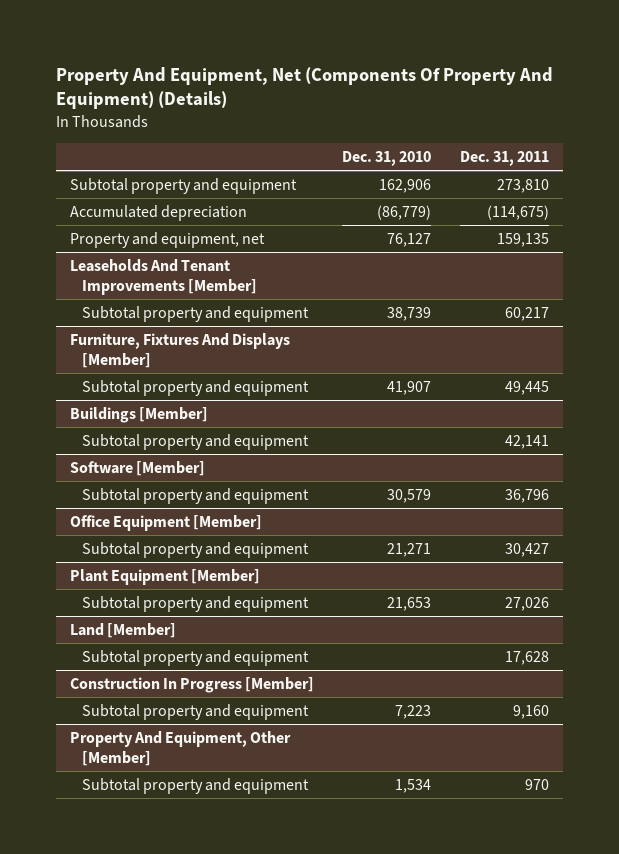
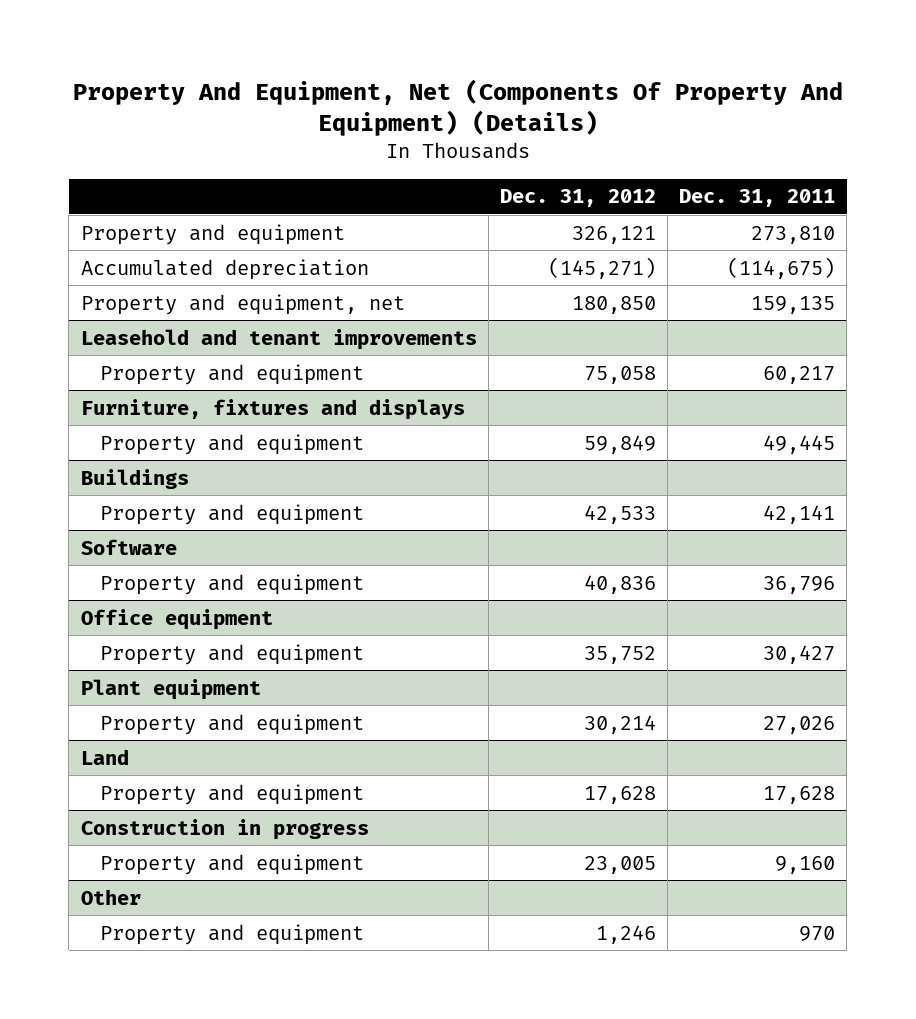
- | Dec. 31, 2010 | Dec. 31, 2011
+ | Dec. 31, 2012 | Dec. 31, 2011
- Subtotal property and equipment | 162,906 | 273,810
+ Property and equipment | 326,121 | 273,810
- Leaseholds And Tenant Improvements [Member]
- Subtotal property and equipment | 38,739 | 60,217
- Furniture, Fixtures And Displays [Member]
- Subtotal property and equipment | 41,907 | 49,445
- Buildings [Member]
- Subtotal property and equipment | | 42,141
- Software [Member]
- Subtotal property and equipment | 30,579 | 36,796
- Office Equipment [Member]
- Subtotal property and equipment | 21,271 | 30,427
- Plant Equipment [Member]
- Subtotal property and equipment | 21,653 | 27,026
- Land [Member]
- Subtotal property and equipment | | 17,628
- Construction In Progress [Member]
- Subtotal property and equipment | 7,223 | 9,160
- Property And Equipment, Other [Member]
- Subtotal property and equipment | 1,534 | 970
+ Leasehold and tenant improvements
+ Property and equipment | 75,058 | 60,217
+ Furniture, fixtures and displays
+ Property and equipment | 59,849 | 49,445
+ Buildings
+ Property and equipment | 42,533 | 42,141
+ Software
+ Property and equipment | 40,836 | 36,796
+ Office equipment
+ Property and equipment | 35,752 | 30,427
+ Plant equipment
+ Property and equipment | 30,214 | 27,026
+ Land
+ Property and equipment | 17,628 | 17,628
+ Construction in progress
+ Property and equipment | 23,005 | 9,160
+ Other
+ Property and equipment | 1,246 | 970

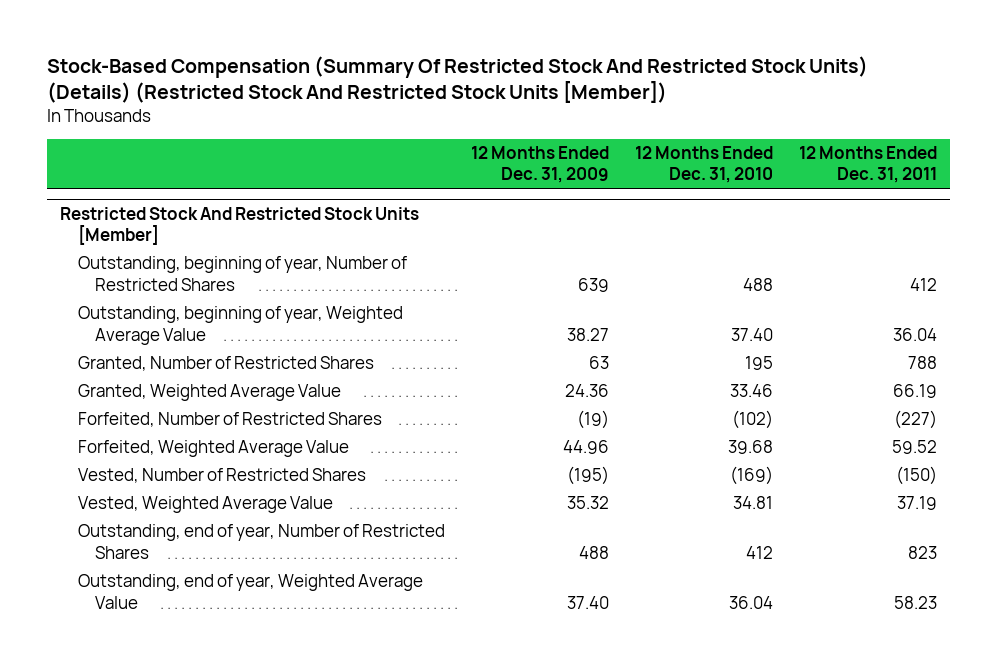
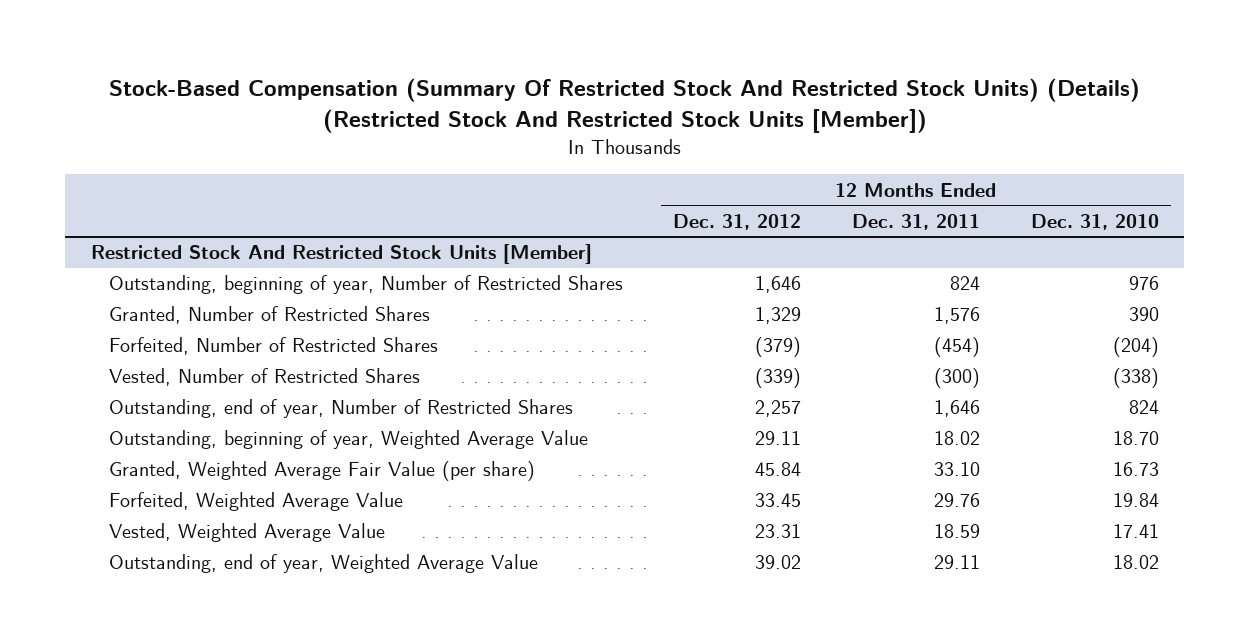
- | 12 Months Ended Dec. 31, 2009 | 12 Months Ended Dec. 31, 2010 | 12 Months Ended Dec. 31, 2011
+ | 12 Months Ended Dec. 31, 2012 | 12 Months Ended Dec. 31, 2011 | 12 Months Ended Dec. 31, 2010
@ Restricted Stock And Restricted Stock Units [Member]
- Outstanding, beginning of year, Number of Restricted Shares | 639 | 488 | 412
- Outstanding, beginning of year, Weighted Average Value | 38.27 | 37.40 | 36.04
- Granted, Number of Restricted Shares | 63 | 195 | 788
- Granted, Weighted Average Value | 24.36 | 33.46 | 66.19
- Forfeited, Number of Restricted Shares | (19) | (102) | (227)
- Forfeited, Weighted Average Value | 44.96 | 39.68 | 59.52
- Vested, Number of Restricted Shares | (195) | (169) | (150)
- Vested, Weighted Average Value | 35.32 | 34.81 | 37.19
- Outstanding, end of year, Number of Restricted Shares | 488 | 412 | 823
- Outstanding, end of year, Weighted Average Value | 37.40 | 36.04 | 58.23
+ Outstanding, beginning of year, Number of Restricted Shares | 1,646 | 824 | 976
+ Granted, Number of Restricted Shares | 1,329 | 1,576 | 390
+ Forfeited, Number of Restricted Shares | (379) | (454) | (204)
+ Vested, Number of Restricted Shares | (339) | (300) | (338)
+ Outstanding, end of year, Number of Restricted Shares | 2,257 | 1,646 | 824
+ Outstanding, beginning of year, Weighted Average Value | 29.11 | 18.02 | 18.70
+ Granted, Weighted Average Fair Value (per share) | 45.84 | 33.10 | 16.73
+ Forfeited, Weighted Average Value | 33.45 | 29.76 | 19.84
+ Vested, Weighted Average Value | 23.31 | 18.59 | 17.41
+ Outstanding, end of year, Weighted Average Value | 39.02 | 29.11 | 18.02

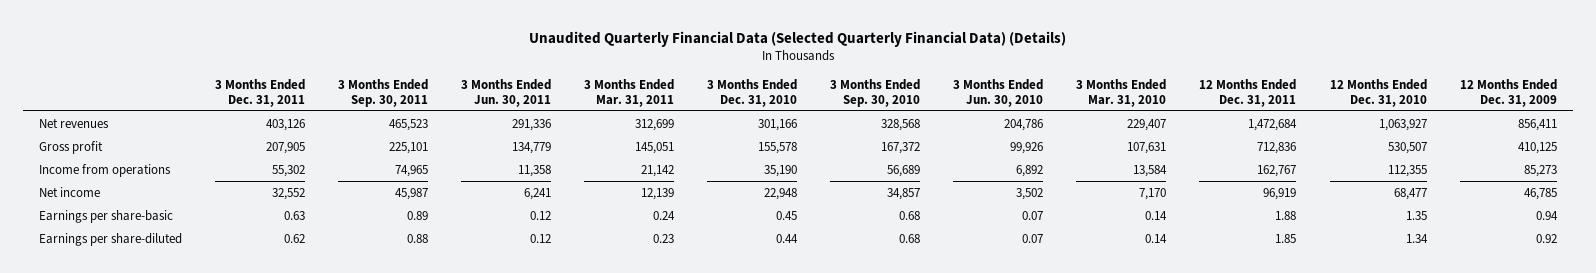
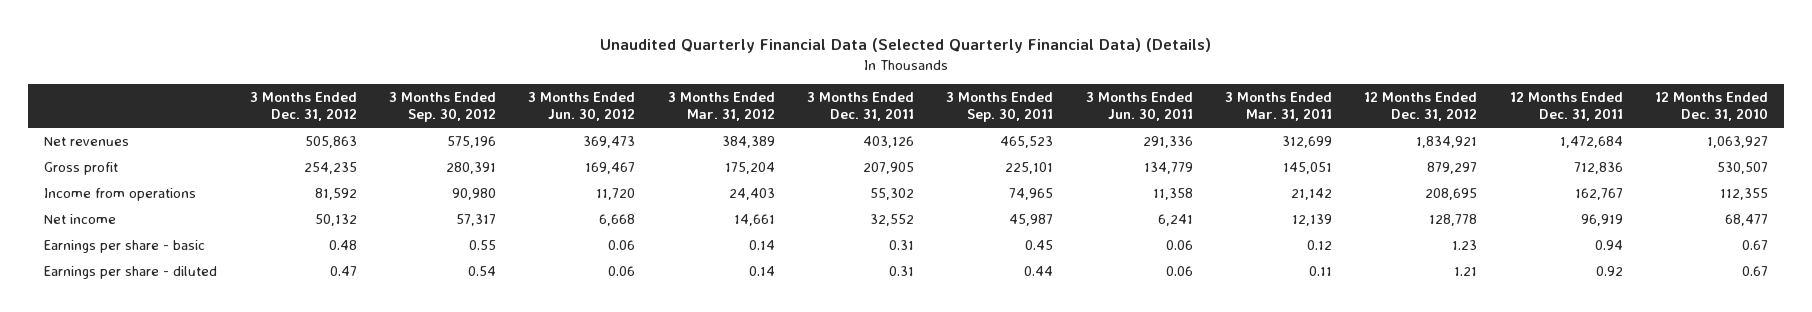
- | 3 Months Ended Dec. 31, 2011 | 3 Months Ended Sep. 30, 2011 | 3 Months Ended Jun. 30, 2011 | 3 Months Ended Mar. 31, 2011 | 3 Months Ended Dec. 31, 2010 | 3 Months Ended Sep. 30, 2010 | 3 Months Ended Jun. 30, 2010 | 3 Months Ended Mar. 31, 2010 | 12 Months Ended Dec. 31, 2011 | 12 Months Ended Dec. 31, 2010 | 12 Months Ended Dec. 31, 2009
+ | 3 Months Ended Dec. 31, 2012 | 3 Months Ended Sep. 30, 2012 | 3 Months Ended Jun. 30, 2012 | 3 Months Ended Mar. 31, 2012 | 3 Months Ended Dec. 31, 2011 | 3 Months Ended Sep. 30, 2011 | 3 Months Ended Jun. 30, 2011 | 3 Months Ended Mar. 31, 2011 | 12 Months Ended Dec. 31, 2012 | 12 Months Ended Dec. 31, 2011 | 12 Months Ended Dec. 31, 2010
- Earnings per share-basic | 0.63 | 0.89 | 0.12 | 0.24 | 0.45 | 0.68 | 0.07 | 0.14 | 1.88 | 1.35 | 0.94
- Earnings per share-diluted | 0.62 | 0.88 | 0.12 | 0.23 | 0.44 | 0.68 | 0.07 | 0.14 | 1.85 | 1.34 | 0.92
+ Earnings per share - basic | 0.48 | 0.55 | 0.06 | 0.14 | 0.31 | 0.45 | 0.06 | 0.12 | 1.23 | 0.94 | 0.67
+ Earnings per share - diluted | 0.47 | 0.54 | 0.06 | 0.14 | 0.31 | 0.44 | 0.06 | 0.11 | 1.21 | 0.92 | 0.67

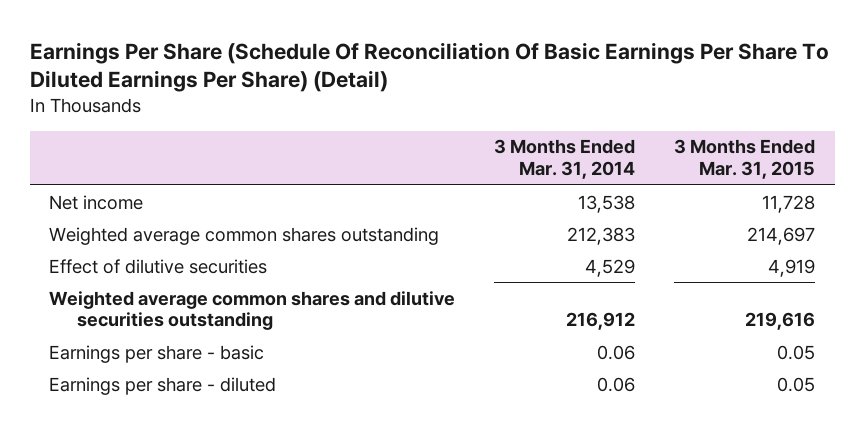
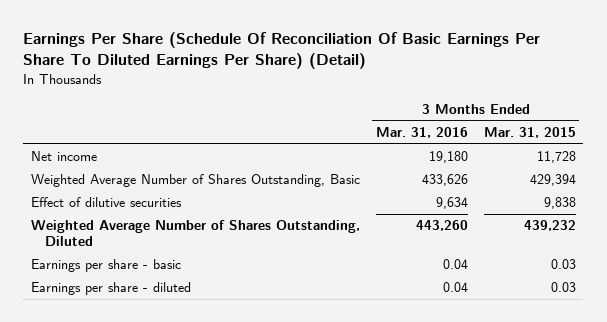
- | 3 Months Ended Mar. 31, 2014 | 3 Months Ended Mar. 31, 2015
+ | 3 Months Ended Mar. 31, 2016 | 3 Months Ended Mar. 31, 2015
- Weighted average common shares outstanding | 212,383 | 214,697
- Effect of dilutive securities | 4,529 | 4,919
- Weighted average common shares and dilutive securities outstanding | 216,912 | 219,616
- Earnings per share - basic | 0.06 | 0.05
- Earnings per share - diluted | 0.06 | 0.05
+ Weighted Average Number of Shares Outstanding, Basic | 433,626 | 429,394
+ Effect of dilutive securities | 9,634 | 9,838
+ Weighted Average Number of Shares Outstanding, Diluted | 443,260 | 439,232
+ Earnings per share - basic | 0.04 | 0.03
+ Earnings per share - diluted | 0.04 | 0.03

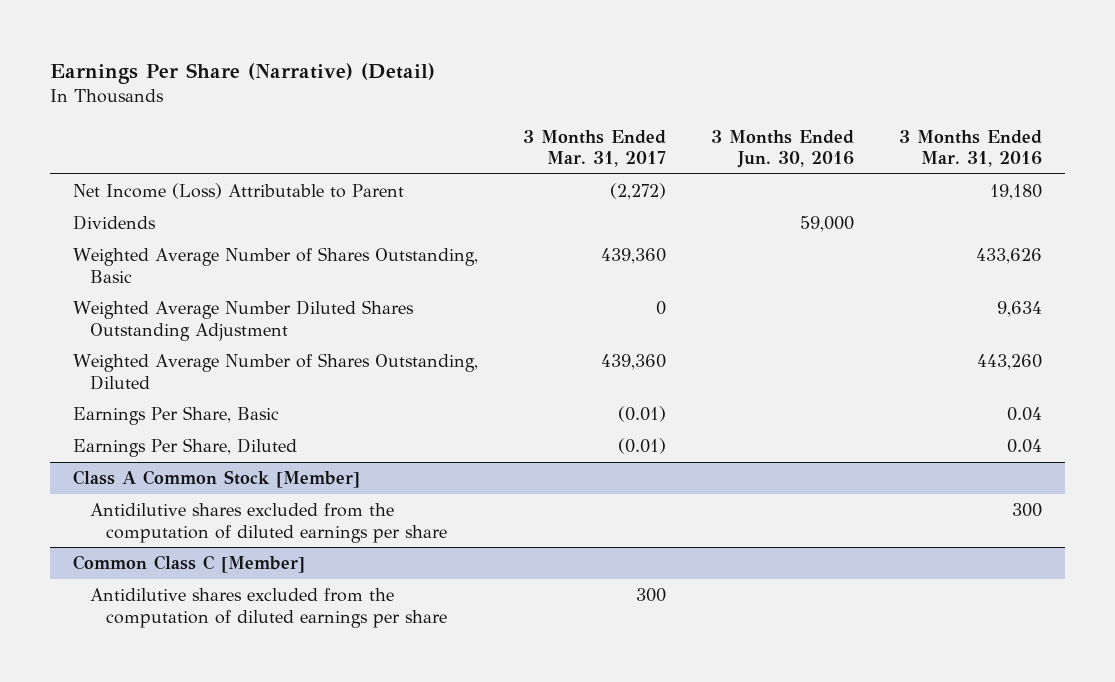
- Earnings Per Share (Schedule Of Reconciliation Of Basic Earnings Per Share To Diluted Earnings Per Share) (Detail)
+ Earnings Per Share (Narrative) (Detail)
- | 3 Months Ended Mar. 31, 2016 | 3 Months Ended Mar. 31, 2015
+ | 3 Months Ended Mar. 31, 2017 | 3 Months Ended Jun. 30, 2016 | 3 Months Ended Mar. 31, 2016
- Net income | 19,180 | 11,728
+ Net Income (Loss) Attributable to Parent | (2,272) | | 19,180
+ Dividends | | 59,000 |
- Effect of dilutive securities | 9,634 | 9,838
+ Weighted Average Number Diluted Shares Outstanding Adjustment | 0 | | 9,634
- Earnings per share - basic | 0.04 | 0.03
- Earnings per share - diluted | 0.04 | 0.03
+ Earnings Per Share, Basic | (0.01) | | 0.04
+ Earnings Per Share, Diluted | (0.01) | | 0.04
+ Class A Common Stock [Member]
+ Antidilutive shares excluded from the computation of diluted earnings per share | | | 300
+ Common Class C [Member]
+ Antidilutive shares excluded from the computation of diluted earnings per share | 300 | |

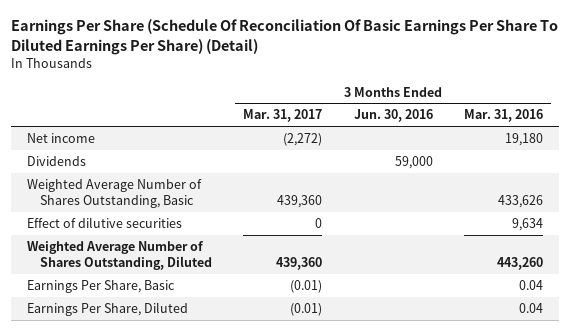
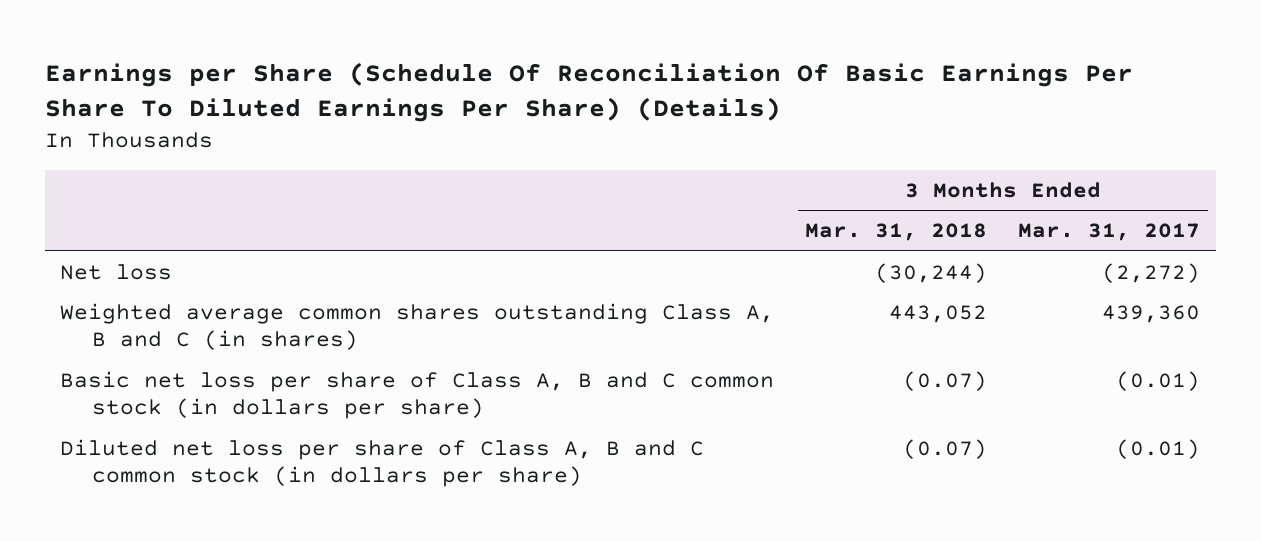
- Earnings Per Share (Schedule Of Reconciliation Of Basic Earnings Per Share To Diluted Earnings Per Share) (Detail)
+ Earnings per Share (Schedule Of Reconciliation Of Basic Earnings Per Share To Diluted Earnings Per Share) (Details)
- | 3 Months Ended Mar. 31, 2017 | 3 Months Ended Jun. 30, 2016 | 3 Months Ended Mar. 31, 2016
+ | 3 Months Ended Mar. 31, 2018 | 3 Months Ended Mar. 31, 2017
- Net income | (2,272) | | 19,180
- Dividends | | 59,000 |
- Weighted Average Number of Shares Outstanding, Basic | 439,360 | | 433,626
- Effect of dilutive securities | 0 | | 9,634
- Weighted Average Number of Shares Outstanding, Diluted | 439,360 | | 443,260
- Earnings Per Share, Basic | (0.01) | | 0.04
- Earnings Per Share, Diluted | (0.01) | | 0.04
+ Net loss | (30,244) | (2,272)
+ Weighted average common shares outstanding Class A, B and C (in shares) | 443,052 | 439,360
+ Basic net loss per share of Class A, B and C common stock (in dollars per share) | (0.07) | (0.01)
+ Diluted net loss per share of Class A, B and C common stock (in dollars per share) | (0.07) | (0.01)

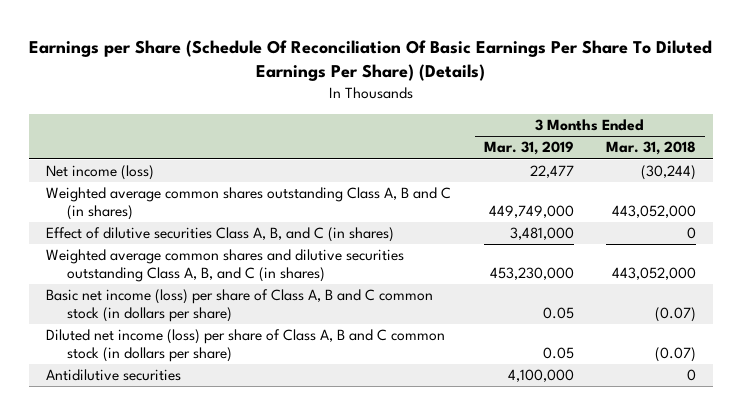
- | 3 Months Ended Mar. 31, 2018 | 3 Months Ended Mar. 31, 2017
+ | 3 Months Ended Mar. 31, 2019 | 3 Months Ended Mar. 31, 2018
- Net loss | (30,244) | (2,272)
- Weighted average common shares outstanding Class A, B and C (in shares) | 443,052 | 439,360
- Basic net loss per share of Class A, B and C common stock (in dollars per share) | (0.07) | (0.01)
- Diluted net loss per share of Class A, B and C common stock (in dollars per share) | (0.07) | (0.01)
+ Net income (loss) | 22,477 | (30,244)
+ Weighted average common shares outstanding Class A, B and C (in shares) | 449,749,000 | 443,052,000
+ Effect of dilutive securities Class A, B, and C (in shares) | 3,481,000 | 0
+ Weighted average common shares and dilutive securities outstanding Class A, B, and C (in shares) | 453,230,000 | 443,052,000
+ Basic net income (loss) per share of Class A, B and C common stock (in dollars per share) | 0.05 | (0.07)
+ Diluted net income (loss) per share of Class A, B and C common stock (in dollars per share) | 0.05 | (0.07)
+ Antidilutive securities | 4,100,000 | 0

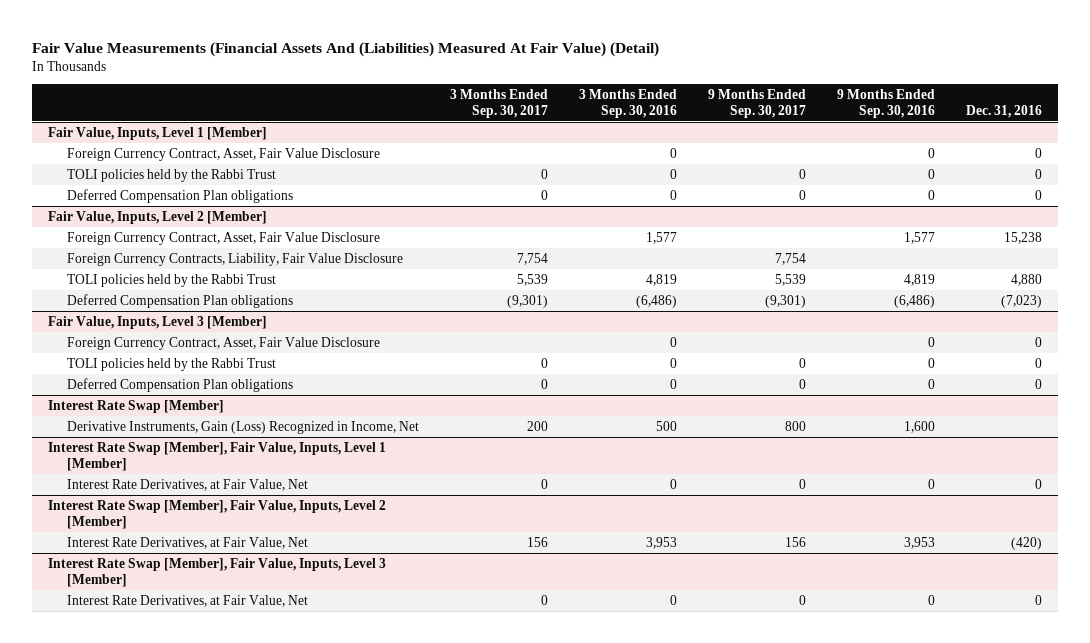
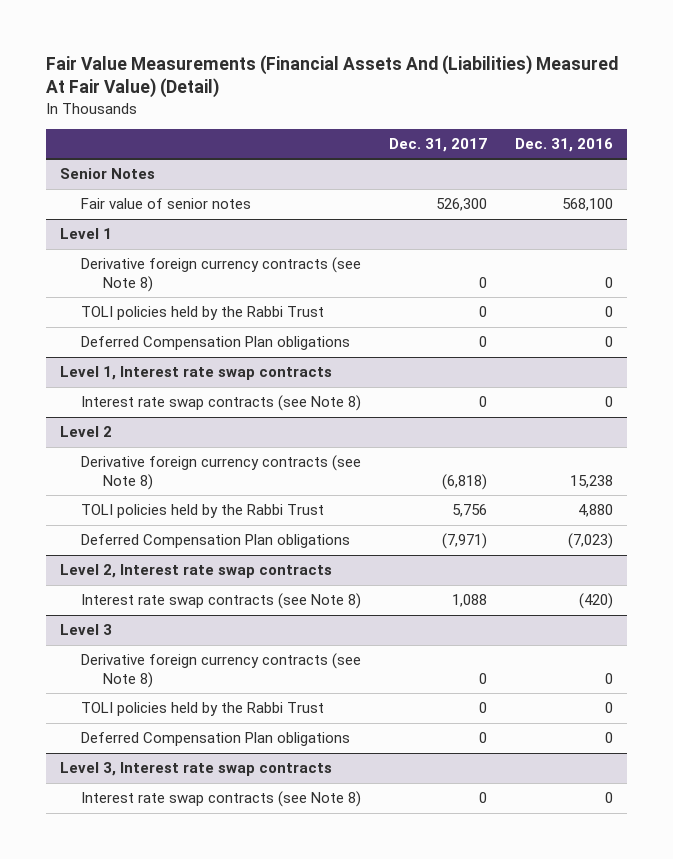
- | 3 Months Ended Sep. 30, 2017 | 3 Months Ended Sep. 30, 2016 | 9 Months Ended Sep. 30, 2017 | 9 Months Ended Sep. 30, 2016 | Dec. 31, 2016
+ | Dec. 31, 2017 | Dec. 31, 2016
- Fair Value, Inputs, Level 1 [Member]
- Foreign Currency Contract, Asset, Fair Value Disclosure | | 0 | | 0 | 0
+ Senior Notes
+ Fair value of senior notes | 526,300 | 568,100
+ Level 1
+ Derivative foreign currency contracts (see Note 8) | 0 | 0
- Fair Value, Inputs, Level 2 [Member]
- Foreign Currency Contract, Asset, Fair Value Disclosure | | 1,577 | | 1,577 | 15,238
- Foreign Currency Contracts, Liability, Fair Value Disclosure | 7,754 | | 7,754 | |
+ Level 1, Interest rate swap contracts
+ Interest rate swap contracts (see Note 8) | 0 | 0
+ Level 2
+ Derivative foreign currency contracts (see Note 8) | (6,818) | 15,238
- Fair Value, Inputs, Level 3 [Member]
- Foreign Currency Contract, Asset, Fair Value Disclosure | | 0 | | 0 | 0
+ Level 2, Interest rate swap contracts
+ Interest rate swap contracts (see Note 8) | 1,088 | (420)
+ Level 3
+ Derivative foreign currency contracts (see Note 8) | 0 | 0
- Interest Rate Swap [Member]
- Derivative Instruments, Gain (Loss) Recognized in Income, Net | 200 | 500 | 800 | 1,600 |
- Interest Rate Swap [Member], Fair Value, Inputs, Level 1 [Member]
- Interest Rate Derivatives, at Fair Value, Net | 0 | 0 | 0 | 0 | 0
- Interest Rate Swap [Member], Fair Value, Inputs, Level 2 [Member]
- Interest Rate Derivatives, at Fair Value, Net | 156 | 3,953 | 156 | 3,953 | (420)
- Interest Rate Swap [Member], Fair Value, Inputs, Level 3 [Member]
- Interest Rate Derivatives, at Fair Value, Net | 0 | 0 | 0 | 0 | 0
+ Level 3, Interest rate swap contracts
+ Interest rate swap contracts (see Note 8) | 0 | 0

